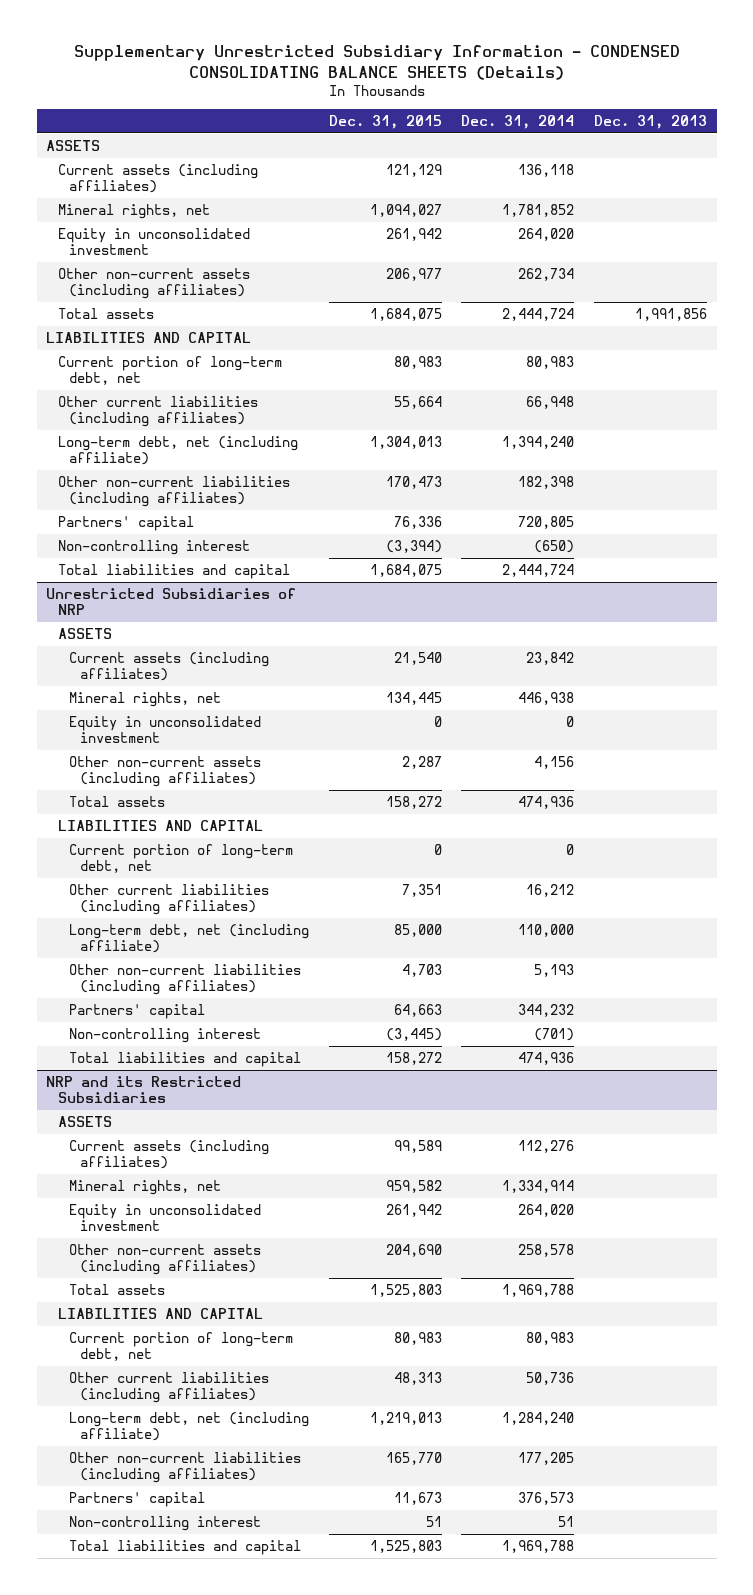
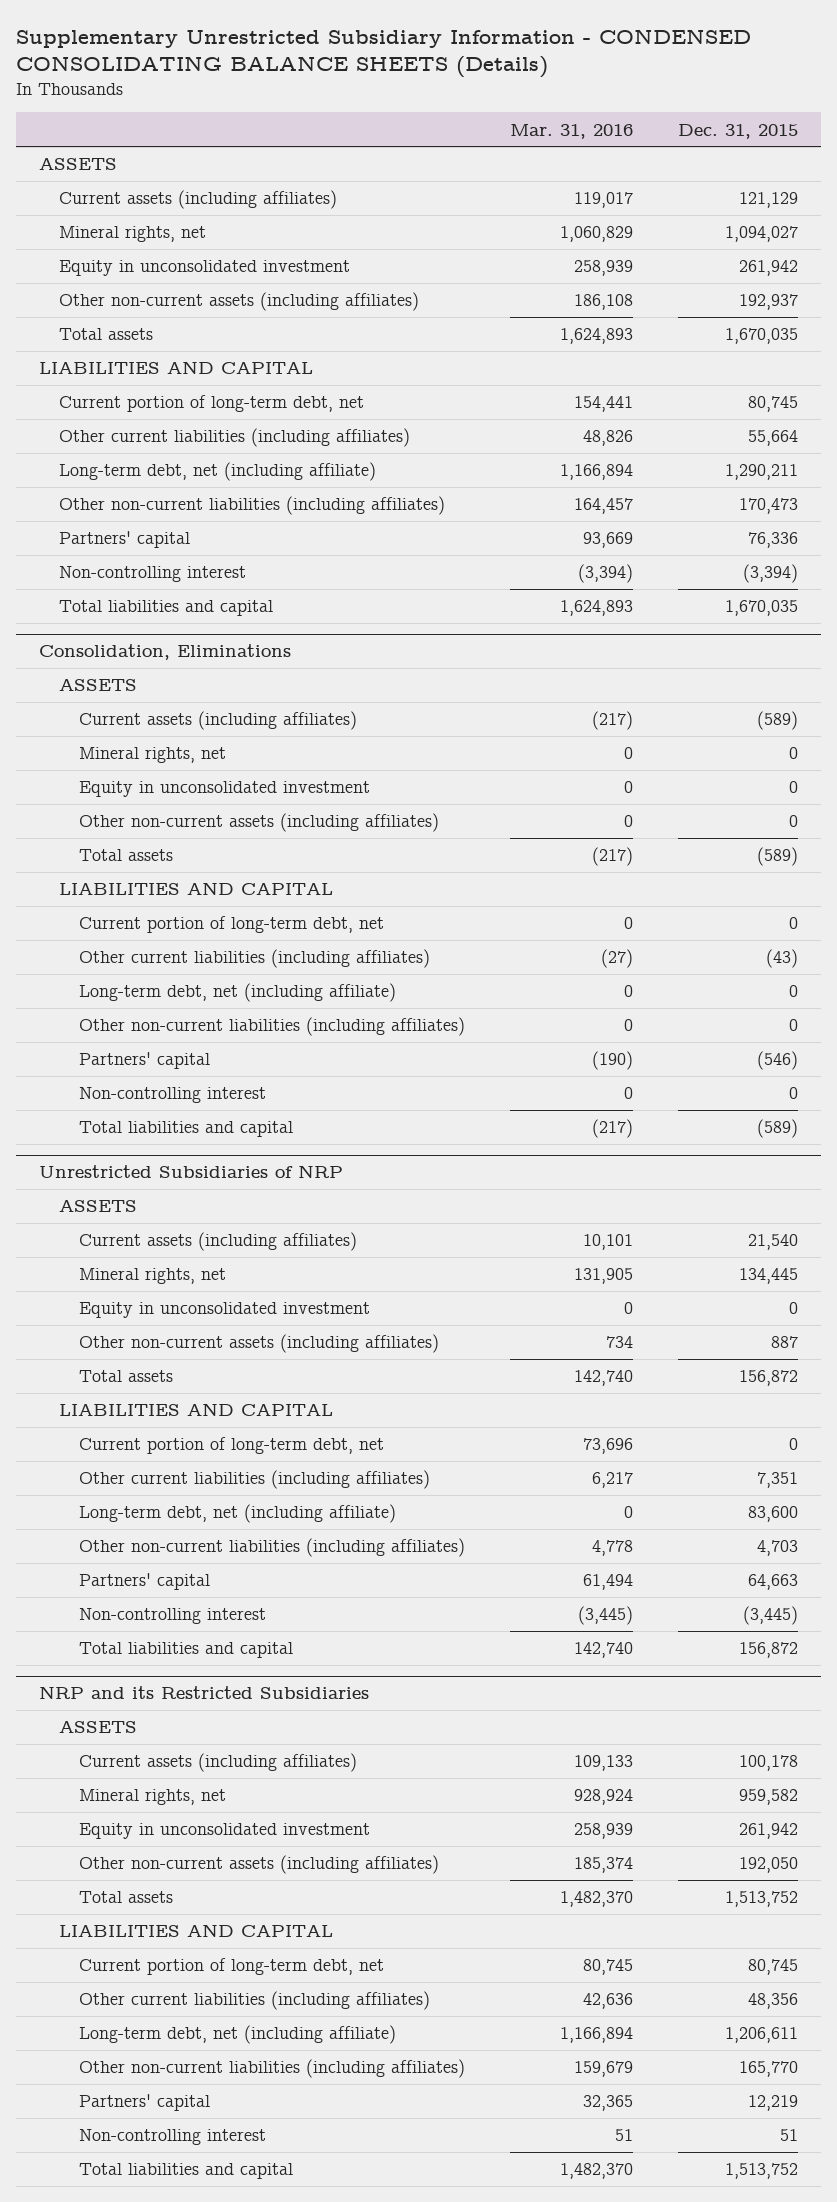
- | Dec. 31, 2015 | Dec. 31, 2014 | Dec. 31, 2013
+ | Mar. 31, 2016 | Dec. 31, 2015
- Other non-current assets (including affiliates) | 206,977 | 262,734 |
- Total assets | 1,684,075 | 2,444,724 | 1,991,856
+ Other non-current assets (including affiliates) | 186,108 | 192,937
+ Total assets | 1,624,893 | 1,670,035
- Current portion of long-term debt, net | 80,983 | 80,983 |
+ Current portion of long-term debt, net | 154,441 | 80,745
- Long-term debt, net (including affiliate) | 1,304,013 | 1,394,240 |
+ Long-term debt, net (including affiliate) | 1,166,894 | 1,290,211
- Total liabilities and capital | 1,684,075 | 2,444,724 |
+ Total liabilities and capital | 1,624,893 | 1,670,035
+ Consolidation, Eliminations
+ ASSETS
+ Current assets (including affiliates) | (217) | (589)
+ Mineral rights, net | 0 | 0
+ Equity in unconsolidated investment | 0 | 0
+ Other non-current assets (including affiliates) | 0 | 0
+ Total assets | (217) | (589)
+ LIABILITIES AND CAPITAL
+ Current portion of long-term debt, net | 0 | 0
+ Other current liabilities (including affiliates) | (27) | (43)
+ Long-term debt, net (including affiliate) | 0 | 0
+ Other non-current liabilities (including affiliates) | 0 | 0
+ Partners' capital | (190) | (546)
+ Non-controlling interest | 0 | 0
+ Total liabilities and capital | (217) | (589)
@ Unrestricted Subsidiaries of NRP
- Other non-current assets (including affiliates) | 2,287 | 4,156 |
- Total assets | 158,272 | 474,936 |
+ Other non-current assets (including affiliates) | 734 | 887
+ Total assets | 142,740 | 156,872
- Long-term debt, net (including affiliate) | 85,000 | 110,000 |
+ Long-term debt, net (including affiliate) | 0 | 83,600
- Total liabilities and capital | 158,272 | 474,936 |
+ Total liabilities and capital | 142,740 | 156,872
@ NRP and its Restricted Subsidiaries
- Current assets (including affiliates) | 99,589 | 112,276 |
+ Current assets (including affiliates) | 109,133 | 100,178
- Other non-current assets (including affiliates) | 204,690 | 258,578 |
- Total assets | 1,525,803 | 1,969,788 |
+ Other non-current assets (including affiliates) | 185,374 | 192,050
+ Total assets | 1,482,370 | 1,513,752
- Current portion of long-term debt, net | 80,983 | 80,983 |
- Other current liabilities (including affiliates) | 48,313 | 50,736 |
- Long-term debt, net (including affiliate) | 1,219,013 | 1,284,240 |
+ Current portion of long-term debt, net | 80,745 | 80,745
+ Other current liabilities (including affiliates) | 42,636 | 48,356
+ Long-term debt, net (including affiliate) | 1,166,894 | 1,206,611
- Partners' capital | 11,673 | 376,573 |
+ Partners' capital | 32,365 | 12,219
- Total liabilities and capital | 1,525,803 | 1,969,788 |
+ Total liabilities and capital | 1,482,370 | 1,513,752

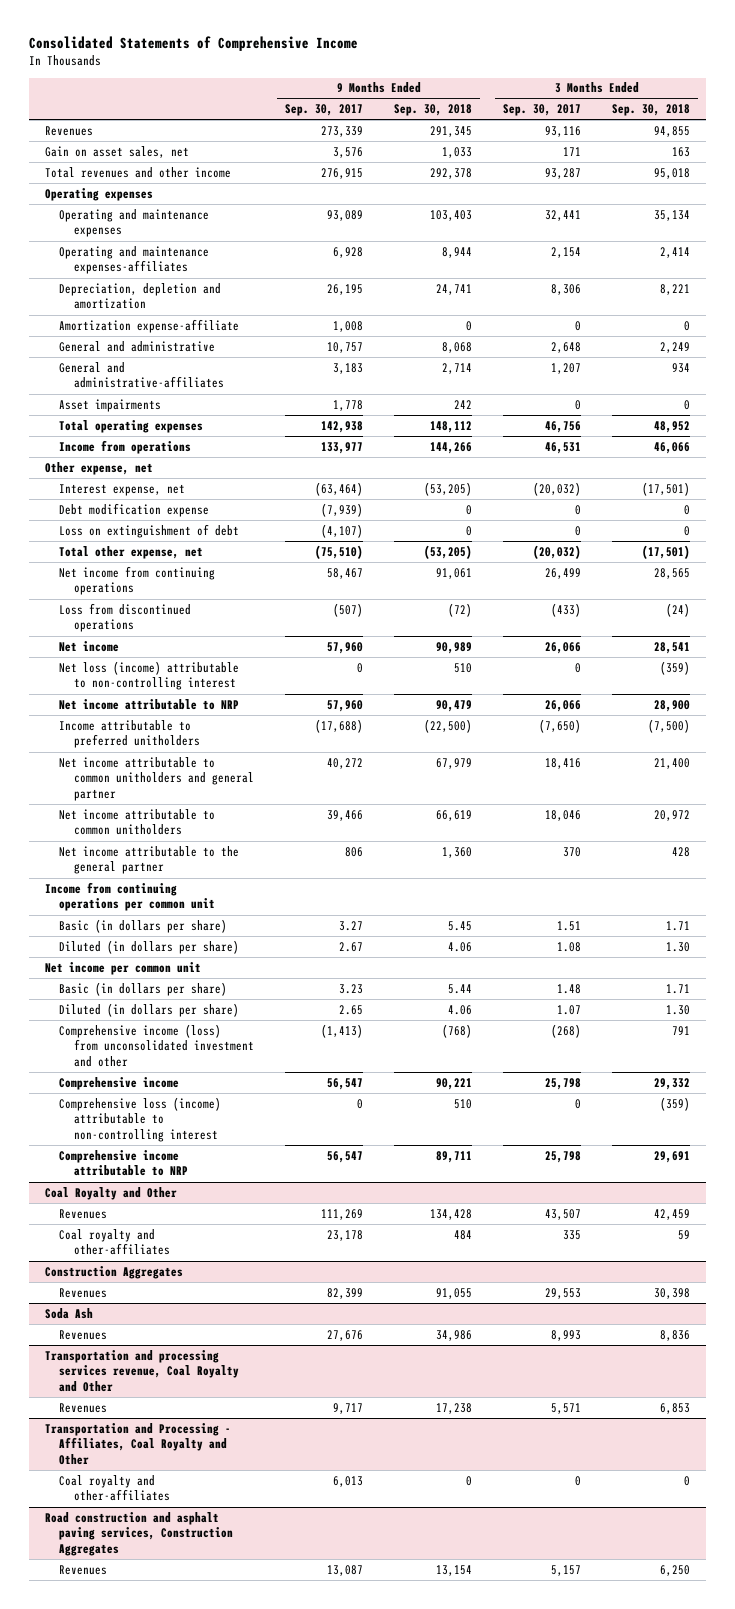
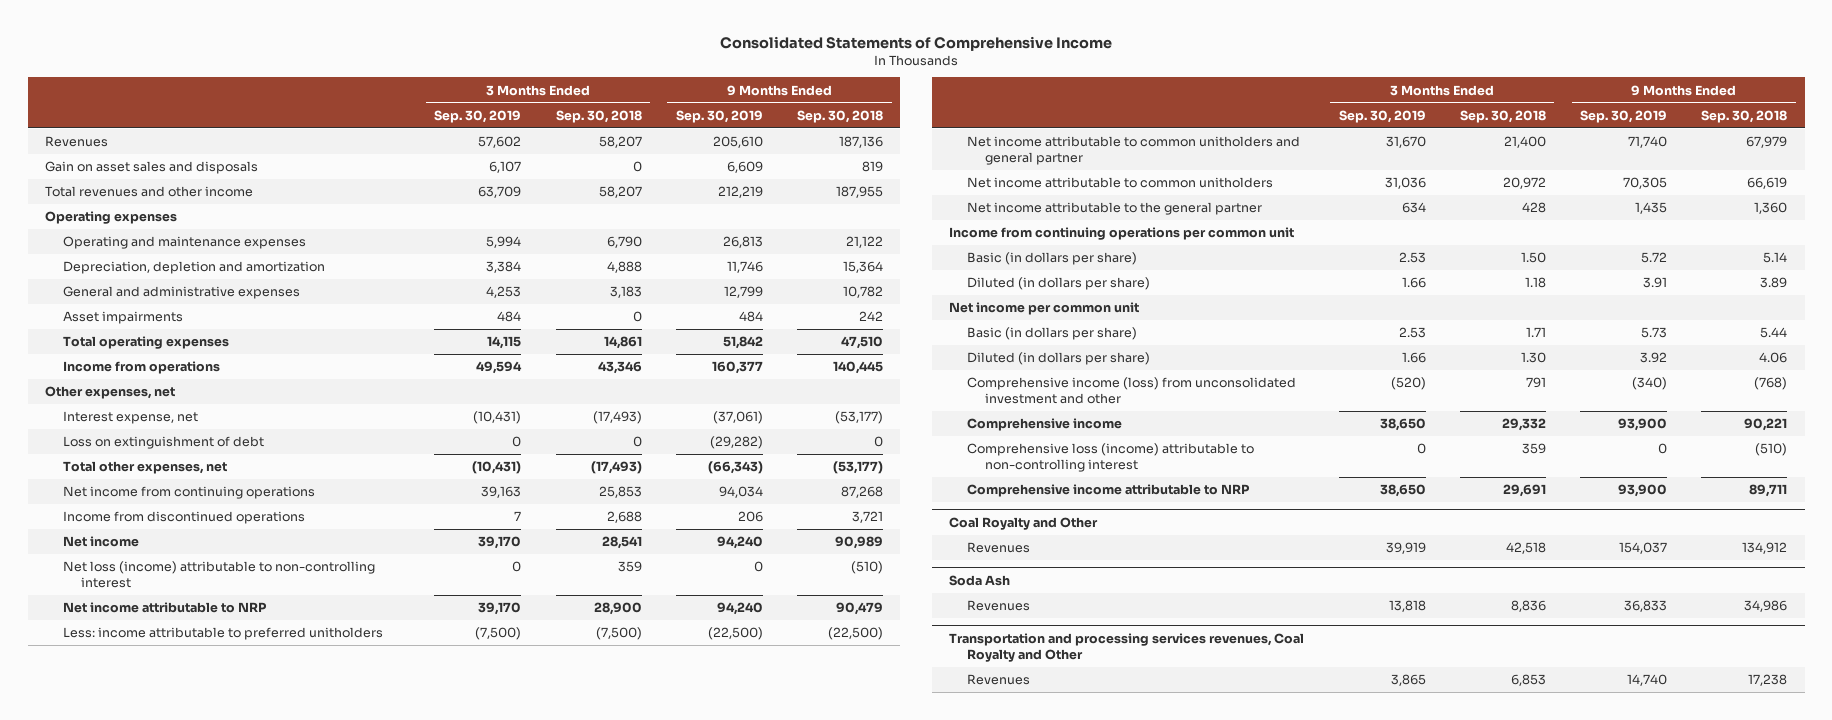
- | 9 Months Ended Sep. 30, 2017 | 9 Months Ended Sep. 30, 2018 | 3 Months Ended Sep. 30, 2017 | 3 Months Ended Sep. 30, 2018
+ | 3 Months Ended Sep. 30, 2019 | 3 Months Ended Sep. 30, 2018 | 9 Months Ended Sep. 30, 2019 | 9 Months Ended Sep. 30, 2018
- Revenues | 273,339 | 291,345 | 93,116 | 94,855
- Gain on asset sales, net | 3,576 | 1,033 | 171 | 163
- Total revenues and other income | 276,915 | 292,378 | 93,287 | 95,018
+ Revenues | 57,602 | 58,207 | 205,610 | 187,136
+ Gain on asset sales and disposals | 6,107 | 0 | 6,609 | 819
+ Total revenues and other income | 63,709 | 58,207 | 212,219 | 187,955
- Operating and maintenance expenses | 93,089 | 103,403 | 32,441 | 35,134
- Operating and maintenance expenses-affiliates | 6,928 | 8,944 | 2,154 | 2,414
- Depreciation, depletion and amortization | 26,195 | 24,741 | 8,306 | 8,221
- Amortization expense-affiliate | 1,008 | 0 | 0 | 0
- General and administrative | 10,757 | 8,068 | 2,648 | 2,249
- General and administrative-affiliates | 3,183 | 2,714 | 1,207 | 934
+ Operating and maintenance expenses | 5,994 | 6,790 | 26,813 | 21,122
+ Depreciation, depletion and amortization | 3,384 | 4,888 | 11,746 | 15,364
+ General and administrative expenses | 4,253 | 3,183 | 12,799 | 10,782
- Total operating expenses | 142,938 | 148,112 | 46,756 | 48,952
- Income from operations | 133,977 | 144,266 | 46,531 | 46,066
- Other expense, net
- Interest expense, net | (63,464) | (53,205) | (20,032) | (17,501)
- Debt modification expense | (7,939) | 0 | 0 | 0
+ Total operating expenses | 14,115 | 14,861 | 51,842 | 47,510
+ Income from operations | 49,594 | 43,346 | 160,377 | 140,445
+ Other expenses, net
+ Interest expense, net | (10,431) | (17,493) | (37,061) | (53,177)
- Total other expense, net | (75,510) | (53,205) | (20,032) | (17,501)
- Net income from continuing operations | 58,467 | 91,061 | 26,499 | 28,565
- Loss from discontinued operations | (507) | (72) | (433) | (24)
+ Total other expenses, net | (10,431) | (17,493) | (66,343) | (53,177)
+ Net income from continuing operations | 39,163 | 25,853 | 94,034 | 87,268
+ Income from discontinued operations | 7 | 2,688 | 206 | 3,721
- Net loss (income) attributable to non-controlling interest | 0 | 510 | 0 | (359)
+ Net loss (income) attributable to non-controlling interest | 0 | 359 | 0 | (510)
- Income attributable to preferred unitholders | (17,688) | (22,500) | (7,650) | (7,500)
+ Less: income attributable to preferred unitholders | (7,500) | (7,500) | (22,500) | (22,500)
- Basic (in dollars per share) | 3.27 | 5.45 | 1.51 | 1.71
- Diluted (in dollars per share) | 2.67 | 4.06 | 1.08 | 1.30
+ Basic (in dollars per share) | 2.53 | 1.50 | 5.72 | 5.14
+ Diluted (in dollars per share) | 1.66 | 1.18 | 3.91 | 3.89
- Comprehensive loss (income) attributable to non-controlling interest | 0 | 510 | 0 | (359)
+ Comprehensive loss (income) attributable to non-controlling interest | 0 | 359 | 0 | (510)
@ Coal Royalty and Other
- Revenues | 111,269 | 134,428 | 43,507 | 42,459
- Coal royalty and other-affiliates | 23,178 | 484 | 335 | 59
- Construction Aggregates
- Revenues | 82,399 | 91,055 | 29,553 | 30,398
@ Coal Royalty and Other
+ Revenues | 39,919 | 42,518 | 154,037 | 134,912
- Transportation and processing services revenue, Coal Royalty and Other
+ Transportation and processing services revenues, Coal Royalty and Other
- Transportation and Processing - Affiliates, Coal Royalty and Other
- Coal royalty and other-affiliates | 6,013 | 0 | 0 | 0
- Road construction and asphalt paving services, Construction Aggregates
- Revenues | 13,087 | 13,154 | 5,157 | 6,250

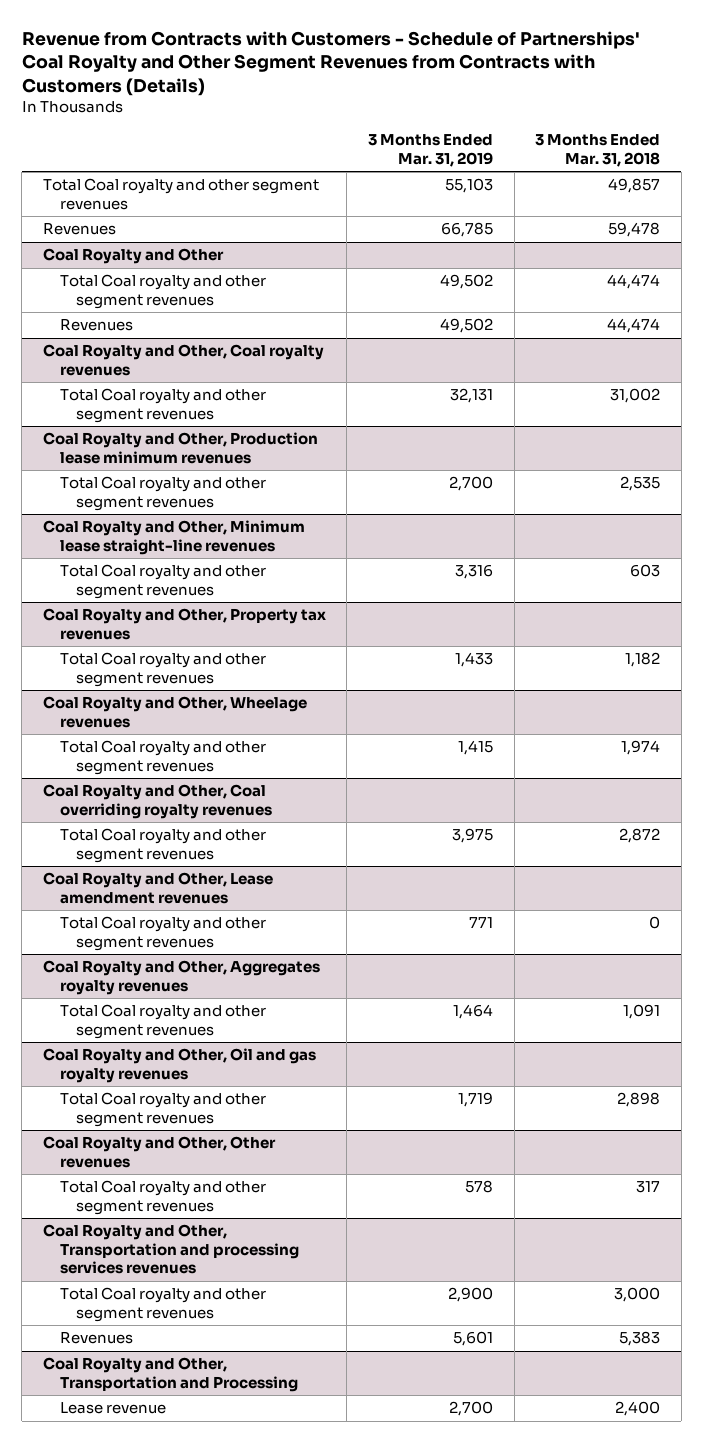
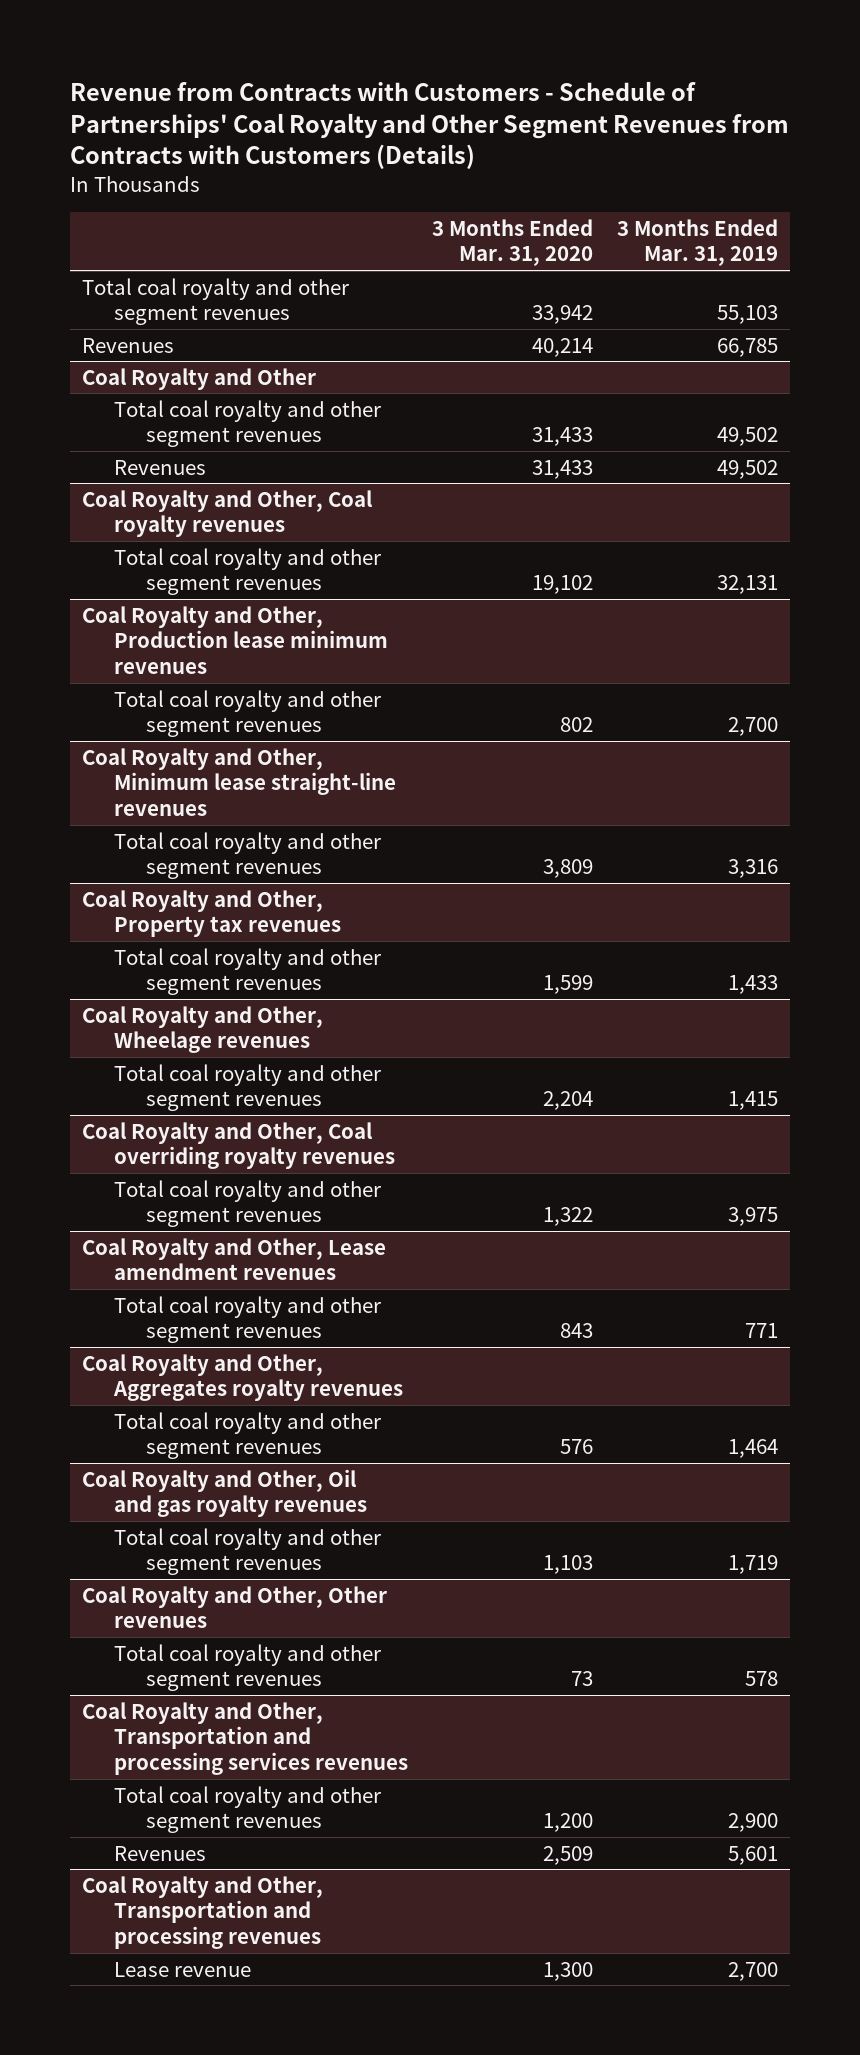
- | 3 Months Ended Mar. 31, 2019 | 3 Months Ended Mar. 31, 2018
+ | 3 Months Ended Mar. 31, 2020 | 3 Months Ended Mar. 31, 2019
- Total Coal royalty and other segment revenues | 55,103 | 49,857
+ Total coal royalty and other segment revenues | 33,942 | 55,103
@ Coal Royalty and Other
- Total Coal royalty and other segment revenues | 49,502 | 44,474
+ Total coal royalty and other segment revenues | 31,433 | 49,502
@ Coal Royalty and Other, Coal royalty revenues
- Total Coal royalty and other segment revenues | 32,131 | 31,002
+ Total coal royalty and other segment revenues | 19,102 | 32,131
@ Coal Royalty and Other, Production lease minimum revenues
- Total Coal royalty and other segment revenues | 2,700 | 2,535
+ Total coal royalty and other segment revenues | 802 | 2,700
@ Coal Royalty and Other, Minimum lease straight-line revenues
- Total Coal royalty and other segment revenues | 3,316 | 603
+ Total coal royalty and other segment revenues | 3,809 | 3,316
@ Coal Royalty and Other, Property tax revenues
- Total Coal royalty and other segment revenues | 1,433 | 1,182
+ Total coal royalty and other segment revenues | 1,599 | 1,433
@ Coal Royalty and Other, Wheelage revenues
- Total Coal royalty and other segment revenues | 1,415 | 1,974
+ Total coal royalty and other segment revenues | 2,204 | 1,415
@ Coal Royalty and Other, Coal overriding royalty revenues
- Total Coal royalty and other segment revenues | 3,975 | 2,872
+ Total coal royalty and other segment revenues | 1,322 | 3,975
@ Coal Royalty and Other, Lease amendment revenues
- Total Coal royalty and other segment revenues | 771 | 0
+ Total coal royalty and other segment revenues | 843 | 771
@ Coal Royalty and Other, Aggregates royalty revenues
- Total Coal royalty and other segment revenues | 1,464 | 1,091
+ Total coal royalty and other segment revenues | 576 | 1,464
@ Coal Royalty and Other, Oil and gas royalty revenues
- Total Coal royalty and other segment revenues | 1,719 | 2,898
+ Total coal royalty and other segment revenues | 1,103 | 1,719
@ Coal Royalty and Other, Other revenues
- Total Coal royalty and other segment revenues | 578 | 317
+ Total coal royalty and other segment revenues | 73 | 578
@ Coal Royalty and Other, Transportation and processing services revenues
- Total Coal royalty and other segment revenues | 2,900 | 3,000
+ Total coal royalty and other segment revenues | 1,200 | 2,900
- Coal Royalty and Other, Transportation and Processing
+ Coal Royalty and Other, Transportation and processing revenues

